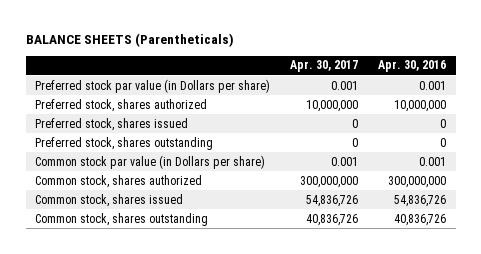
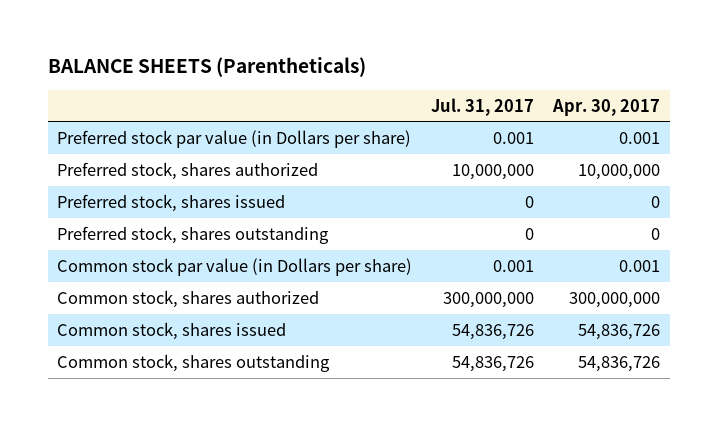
- | Apr. 30, 2017 | Apr. 30, 2016
+ | Jul. 31, 2017 | Apr. 30, 2017
- Common stock, shares outstanding | 40,836,726 | 40,836,726
+ Common stock, shares outstanding | 54,836,726 | 54,836,726

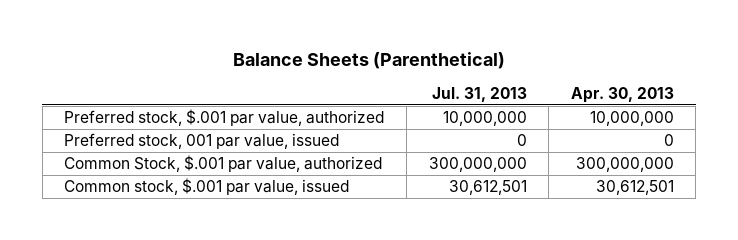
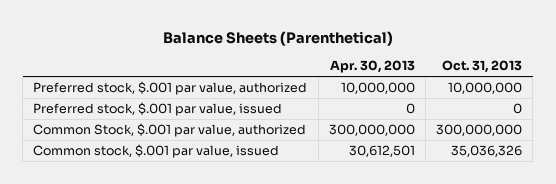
- | Jul. 31, 2013 | Apr. 30, 2013
+ | Apr. 30, 2013 | Oct. 31, 2013
- Preferred stock, 001 par value, issued | 0 | 0
+ Preferred stock, $.001 par value, issued | 0 | 0

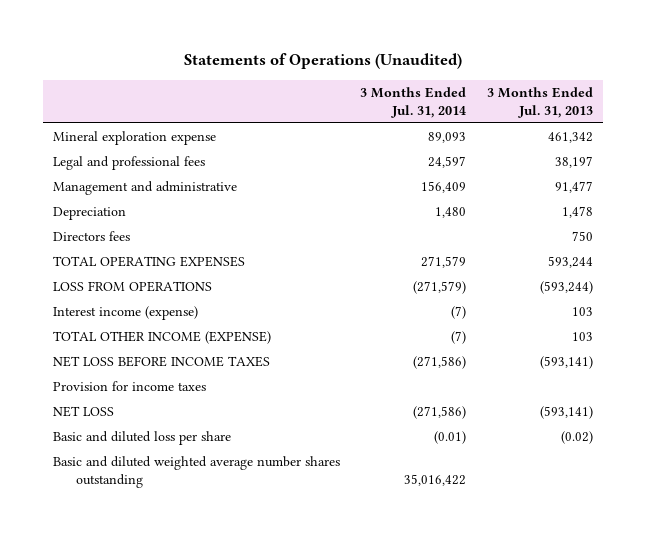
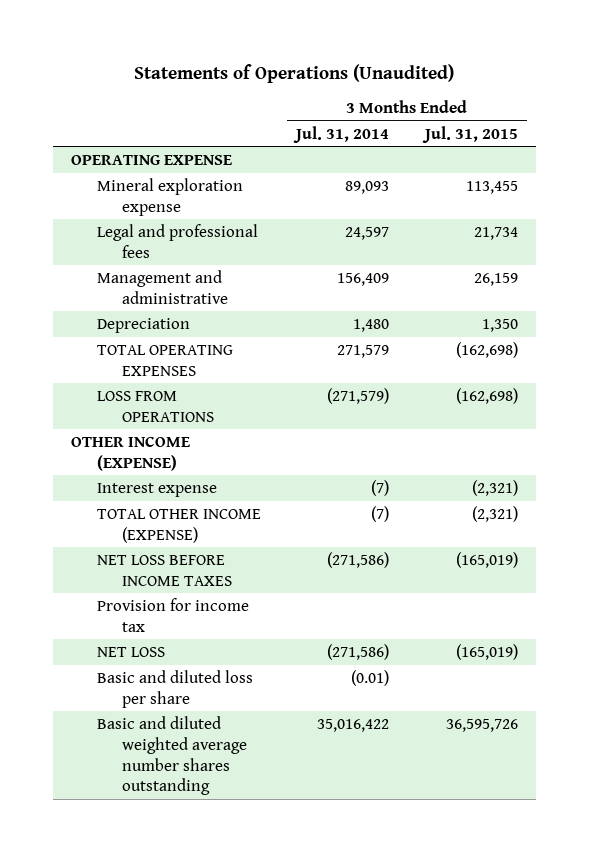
- | 3 Months Ended Jul. 31, 2014 | 3 Months Ended Jul. 31, 2013
+ | 3 Months Ended Jul. 31, 2014 | 3 Months Ended Jul. 31, 2015
+ OPERATING EXPENSE
- Directors fees | | 750
- Interest income (expense) | (7) | 103
+ OTHER INCOME (EXPENSE)
+ Interest expense | (7) | (2,321)
- Provision for income taxes
+ Provision for income tax

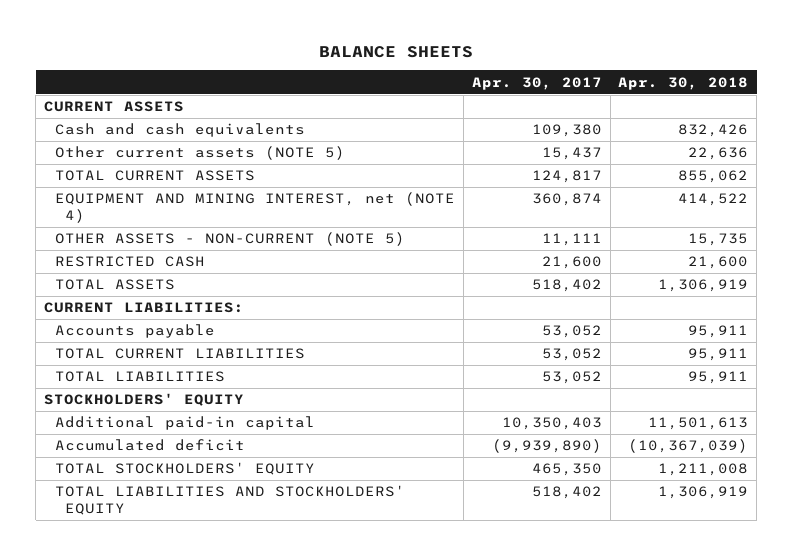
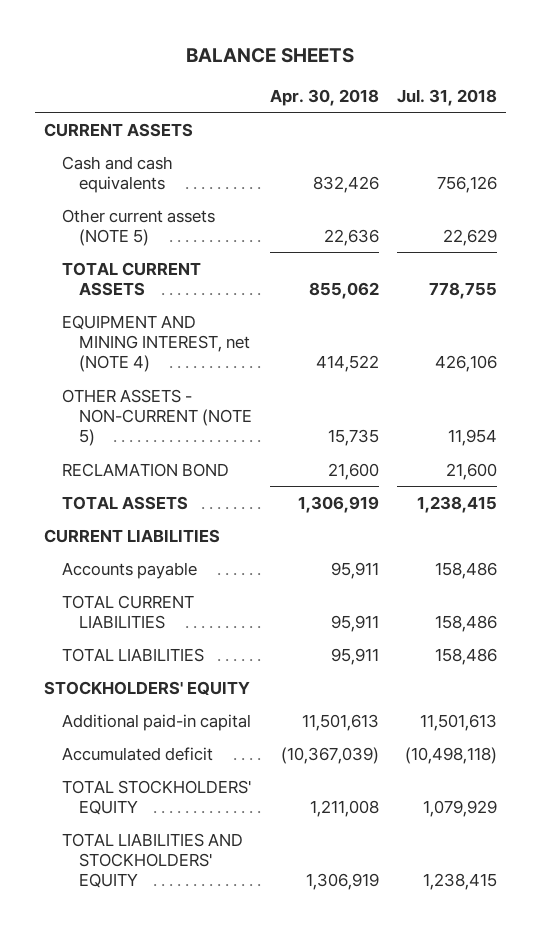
- | Apr. 30, 2017 | Apr. 30, 2018
+ | Apr. 30, 2018 | Jul. 31, 2018
- RESTRICTED CASH | 21,600 | 21,600
+ RECLAMATION BOND | 21,600 | 21,600
- CURRENT LIABILITIES:
+ CURRENT LIABILITIES

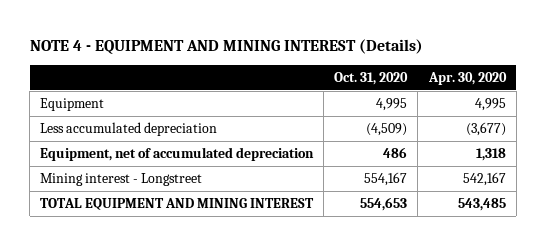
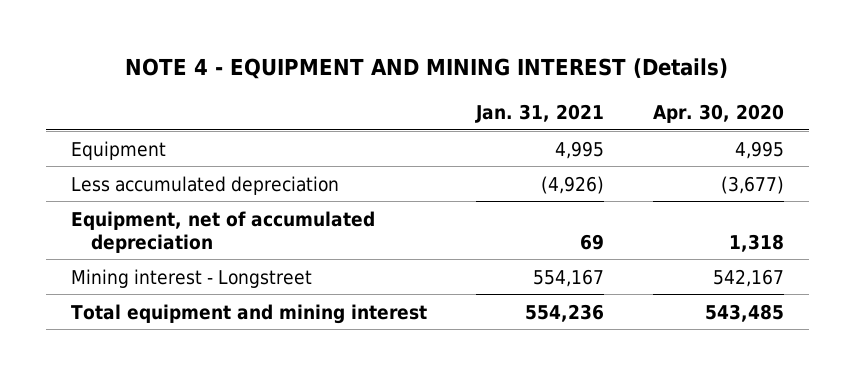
- | Oct. 31, 2020 | Apr. 30, 2020
+ | Jan. 31, 2021 | Apr. 30, 2020
- TOTAL EQUIPMENT AND MINING INTEREST | 554,653 | 543,485
+ Total equipment and mining interest | 554,236 | 543,485

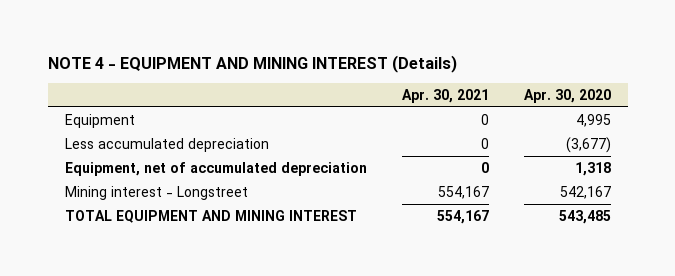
- | Jan. 31, 2021 | Apr. 30, 2020
+ | Apr. 30, 2021 | Apr. 30, 2020
- Total equipment and mining interest | 554,236 | 543,485
+ TOTAL EQUIPMENT AND MINING INTEREST | 554,167 | 543,485

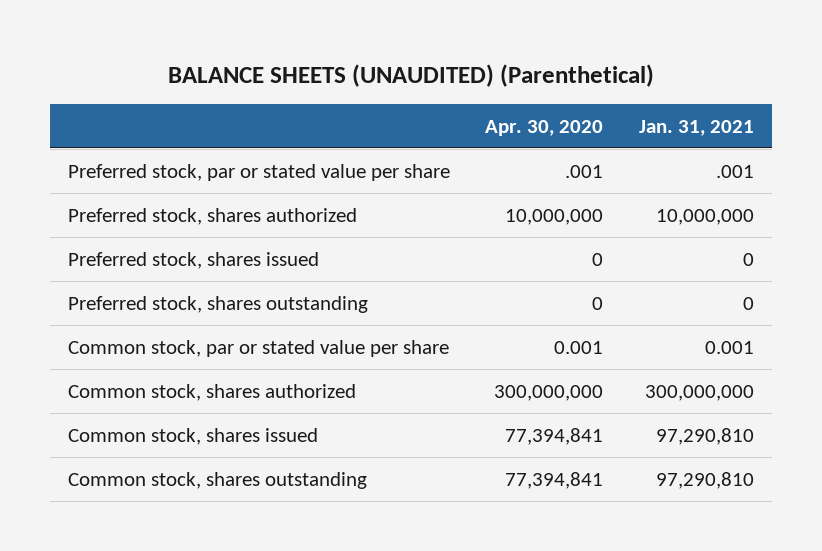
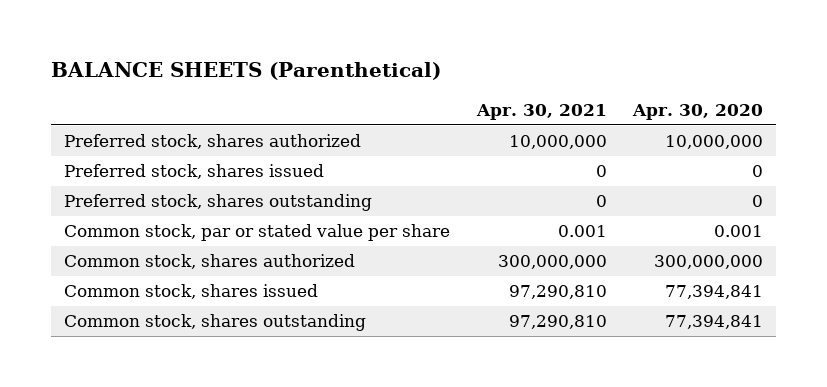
- BALANCE SHEETS (UNAUDITED) (Parenthetical)
+ BALANCE SHEETS (Parenthetical)
- | Apr. 30, 2020 | Jan. 31, 2021
+ | Apr. 30, 2021 | Apr. 30, 2020
- Preferred stock, par or stated value per share | .001 | .001

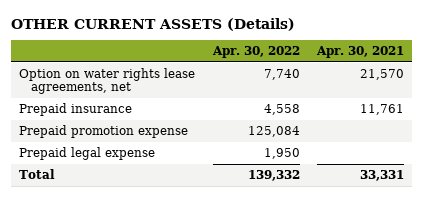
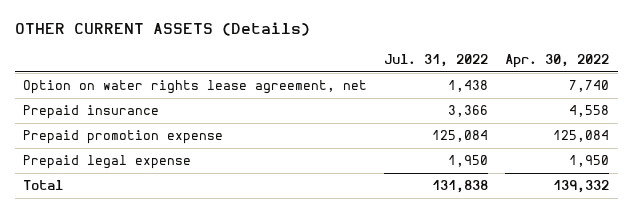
- | Apr. 30, 2022 | Apr. 30, 2021
+ | Jul. 31, 2022 | Apr. 30, 2022
- Option on water rights lease agreements, net | 7,740 | 21,570
+ Option on water rights lease agreement, net | 1,438 | 7,740

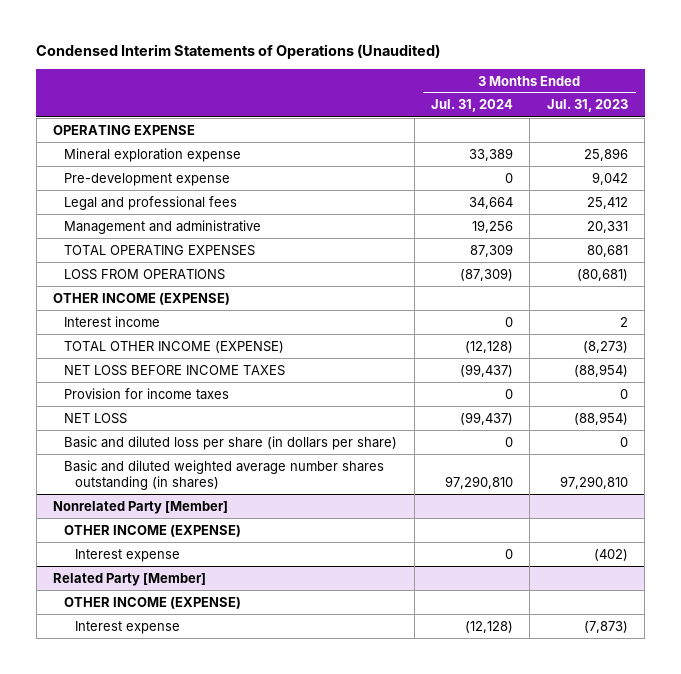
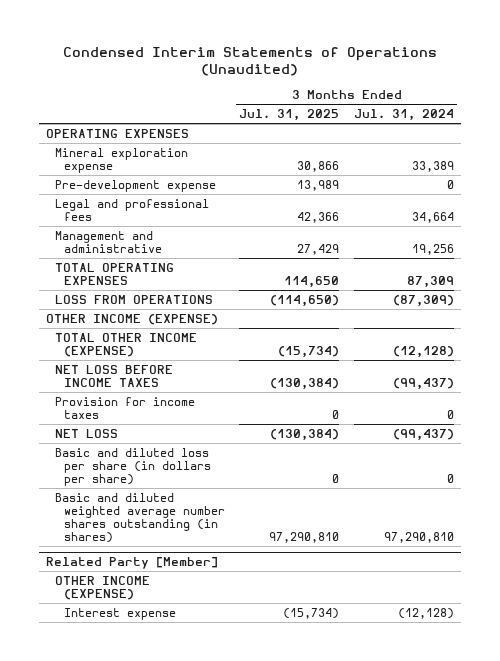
- | 3 Months Ended Jul. 31, 2024 | 3 Months Ended Jul. 31, 2023
+ | 3 Months Ended Jul. 31, 2025 | 3 Months Ended Jul. 31, 2024
- OPERATING EXPENSE
+ OPERATING EXPENSES
- Interest income | 0 | 2
- Nonrelated Party [Member]
- OTHER INCOME (EXPENSE)
- Interest expense | 0 | (402)

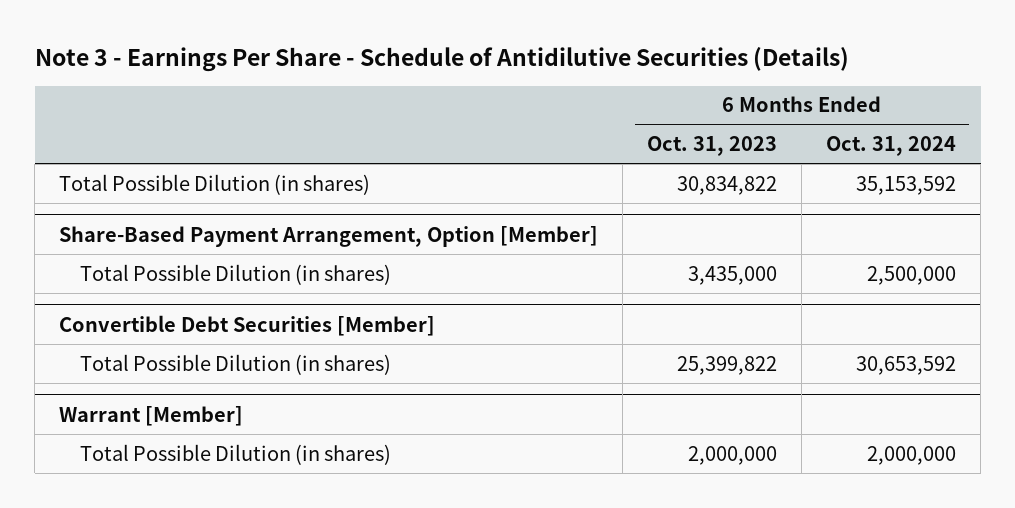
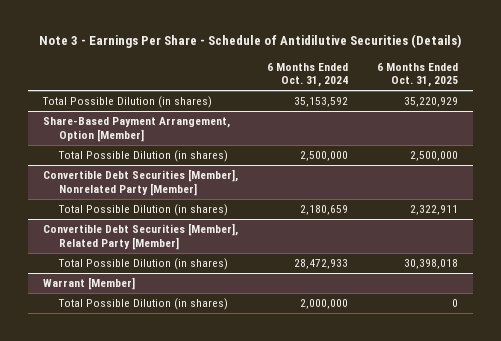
- | 6 Months Ended Oct. 31, 2023 | 6 Months Ended Oct. 31, 2024
+ | 6 Months Ended Oct. 31, 2024 | 6 Months Ended Oct. 31, 2025
- Convertible Debt Securities [Member]
- Total Possible Dilution (in shares) | 25,399,822 | 30,653,592
+ Convertible Debt Securities [Member], Nonrelated Party [Member]
+ Total Possible Dilution (in shares) | 2,180,659 | 2,322,911
+ Convertible Debt Securities [Member], Related Party [Member]
+ Total Possible Dilution (in shares) | 28,472,933 | 30,398,018

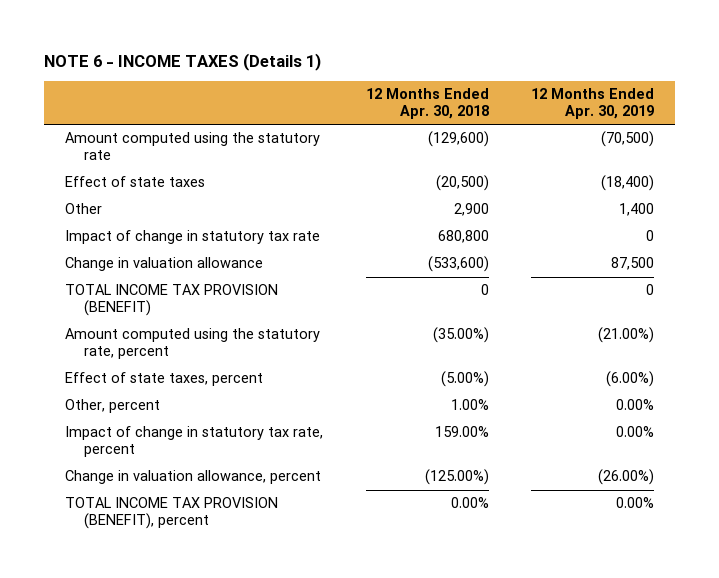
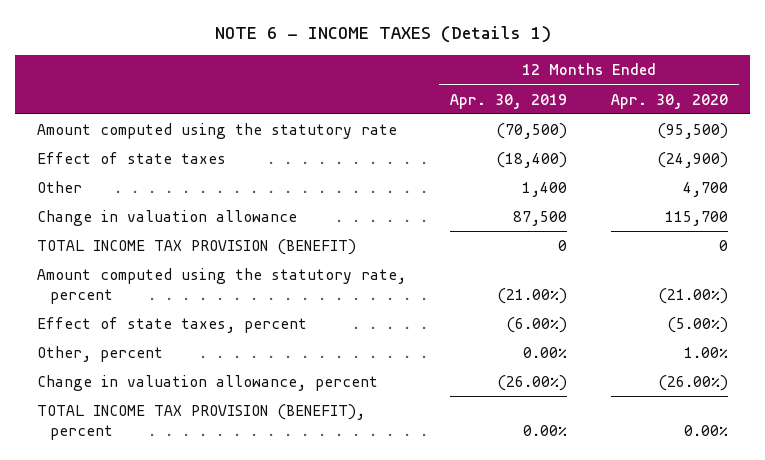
- | 12 Months Ended Apr. 30, 2018 | 12 Months Ended Apr. 30, 2019
+ | 12 Months Ended Apr. 30, 2019 | 12 Months Ended Apr. 30, 2020
- Impact of change in statutory tax rate | 680,800 | 0
- Impact of change in statutory tax rate, percent | 159.00% | 0.00%

